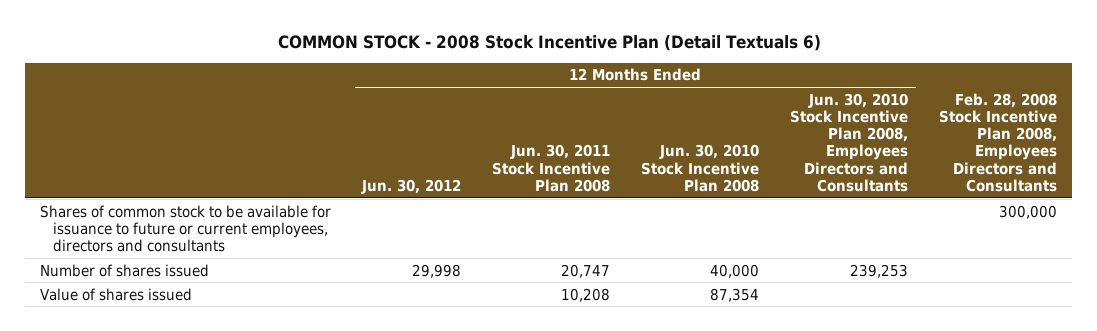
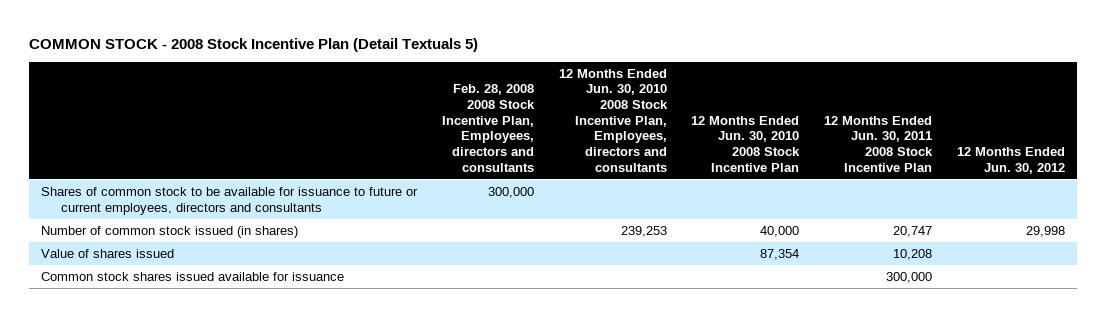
- COMMON STOCK - 2008 Stock Incentive Plan (Detail Textuals 6)
+ COMMON STOCK - 2008 Stock Incentive Plan (Detail Textuals 5)
- | 12 Months Ended Jun. 30, 2012 | 12 Months Ended Jun. 30, 2011 Stock Incentive Plan 2008 | 12 Months Ended Jun. 30, 2010 Stock Incentive Plan 2008 | 12 Months Ended Jun. 30, 2010 Stock Incentive Plan 2008, Employees Directors and Consultants | Feb. 28, 2008 Stock Incentive Plan 2008, Employees Directors and Consultants
+ | Feb. 28, 2008 2008 Stock Incentive Plan, Employees, directors and consultants | 12 Months Ended Jun. 30, 2010 2008 Stock Incentive Plan, Employees, directors and consultants | 12 Months Ended Jun. 30, 2010 2008 Stock Incentive Plan | 12 Months Ended Jun. 30, 2011 2008 Stock Incentive Plan | 12 Months Ended Jun. 30, 2012
- Number of shares issued | 29,998 | 20,747 | 40,000 | 239,253 |
+ Number of common stock issued (in shares) | | 239,253 | 40,000 | 20,747 | 29,998
+ Common stock shares issued available for issuance | | | | 300,000 |

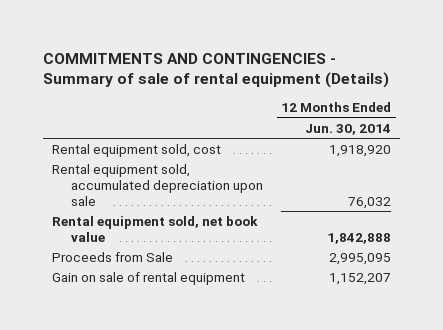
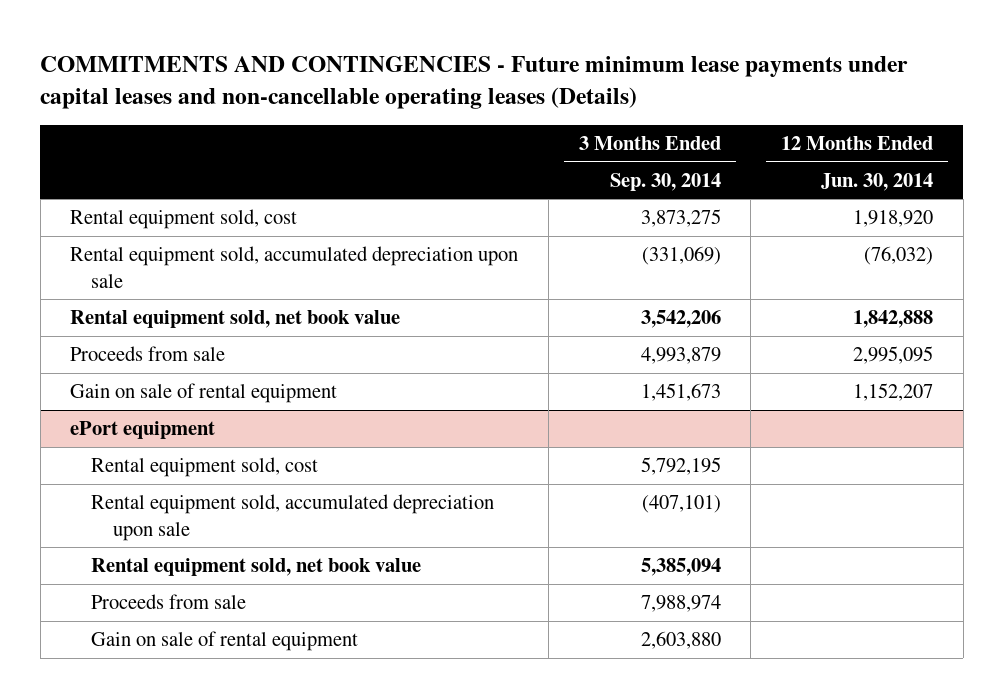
- COMMITMENTS AND CONTINGENCIES - Summary of sale of rental equipment (Details)
+ COMMITMENTS AND CONTINGENCIES - Future minimum lease payments under capital leases and non-cancellable operating leases (Details)
- | 12 Months Ended Jun. 30, 2014
+ | 3 Months Ended Sep. 30, 2014 | 12 Months Ended Jun. 30, 2014
- Rental equipment sold, accumulated depreciation upon sale | 76,032
+ Rental equipment sold, accumulated depreciation upon sale | (331,069) | (76,032)
- Proceeds from Sale | 2,995,095
+ Proceeds from sale | 4,993,879 | 2,995,095
+ ePort equipment
+ Rental equipment sold, cost | 5,792,195 |
+ Rental equipment sold, accumulated depreciation upon sale | (407,101) |
+ Rental equipment sold, net book value | 5,385,094 |
+ Proceeds from sale | 7,988,974 |
+ Gain on sale of rental equipment | 2,603,880 |

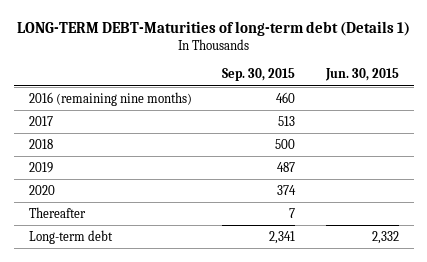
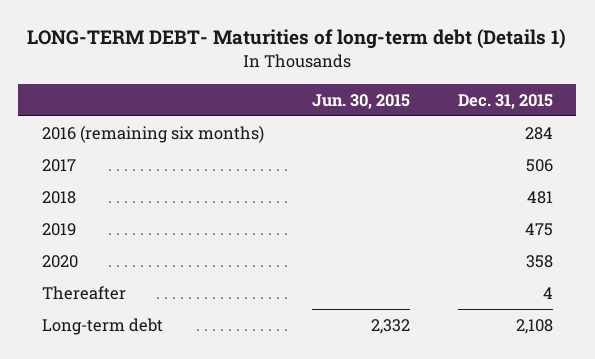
- LONG-TERM DEBT-Maturities of long-term debt (Details 1)
+ LONG-TERM DEBT- Maturities of long-term debt (Details 1)
- | Sep. 30, 2015 | Jun. 30, 2015
+ | Jun. 30, 2015 | Dec. 31, 2015
- 2016 (remaining nine months) | 460 |
+ 2016 (remaining six months) | | 284

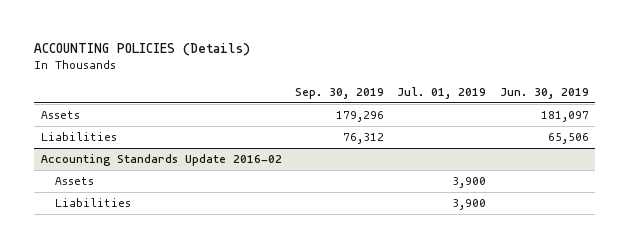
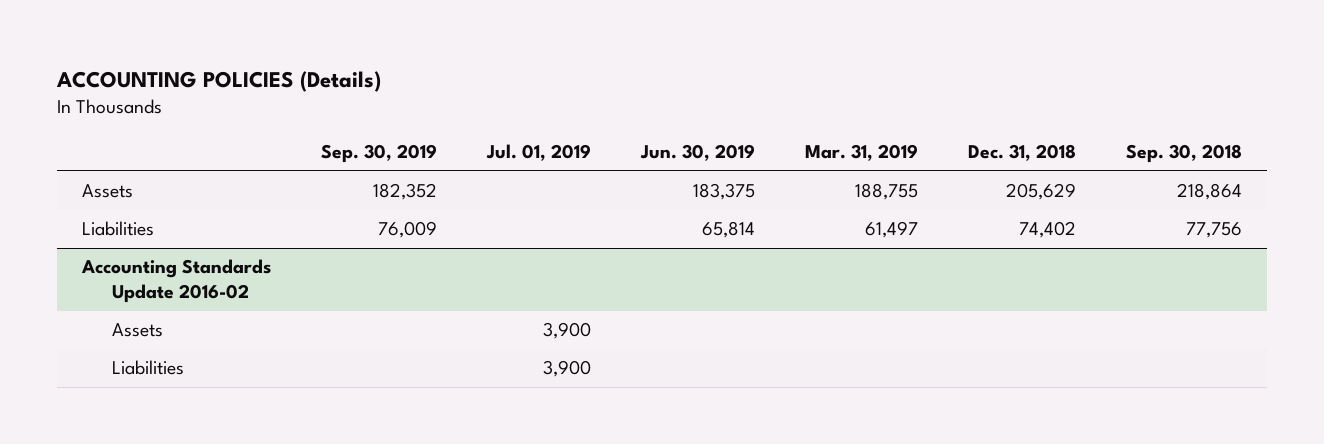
- | Sep. 30, 2019 | Jul. 01, 2019 | Jun. 30, 2019
+ | Sep. 30, 2019 | Jul. 01, 2019 | Jun. 30, 2019 | Mar. 31, 2019 | Dec. 31, 2018 | Sep. 30, 2018
- Assets | 179,296 | | 181,097
- Liabilities | 76,312 | | 65,506
+ Assets | 182,352 | | 183,375 | 188,755 | 205,629 | 218,864
+ Liabilities | 76,009 | | 65,814 | 61,497 | 74,402 | 77,756

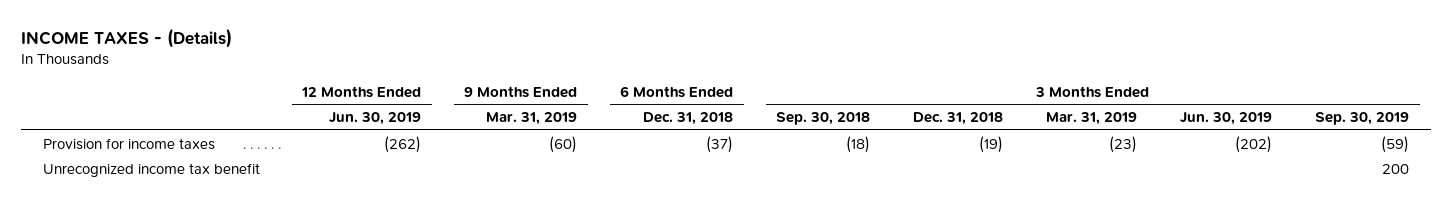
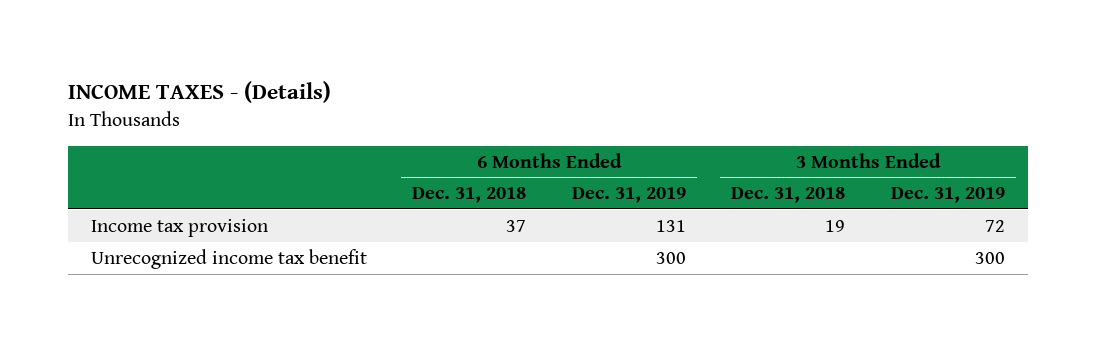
- | 12 Months Ended Jun. 30, 2019 | 9 Months Ended Mar. 31, 2019 | 6 Months Ended Dec. 31, 2018 | 3 Months Ended Sep. 30, 2018 | 3 Months Ended Dec. 31, 2018 | 3 Months Ended Mar. 31, 2019 | 3 Months Ended Jun. 30, 2019 | 3 Months Ended Sep. 30, 2019
+ | 6 Months Ended Dec. 31, 2018 | 6 Months Ended Dec. 31, 2019 | 3 Months Ended Dec. 31, 2018 | 3 Months Ended Dec. 31, 2019
- Provision for income taxes | (262) | (60) | (37) | (18) | (19) | (23) | (202) | (59)
+ Income tax provision | 37 | 131 | 19 | 72

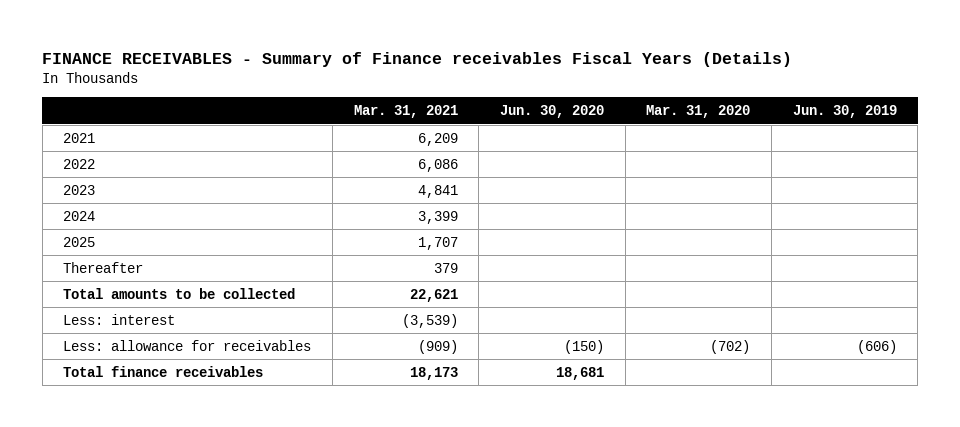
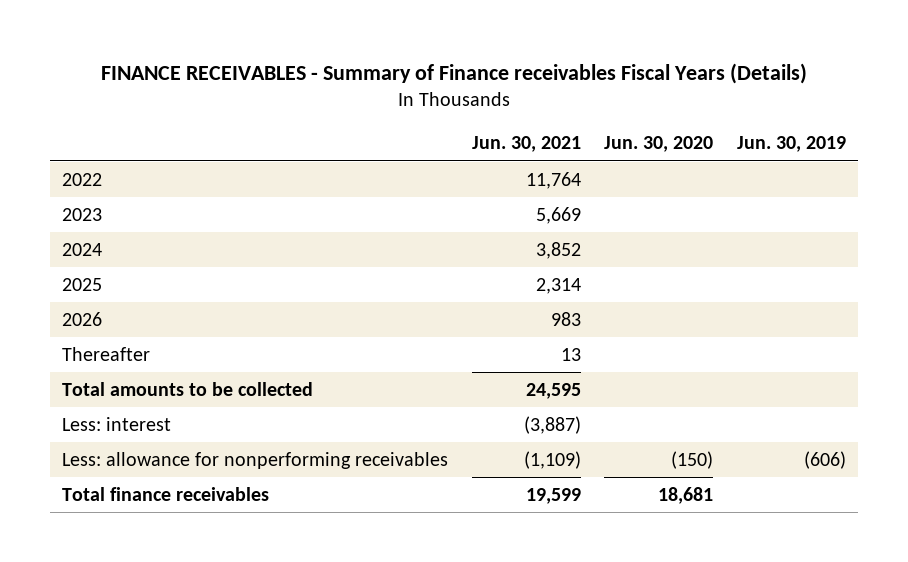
- | Mar. 31, 2021 | Jun. 30, 2020 | Mar. 31, 2020 | Jun. 30, 2019
+ | Jun. 30, 2021 | Jun. 30, 2020 | Jun. 30, 2019
- 2021 | 6,209 | | |
+ 2026 | 983 | |
- Less: allowance for receivables | (909) | (150) | (702) | (606)
+ Less: allowance for nonperforming receivables | (1,109) | (150) | (606)

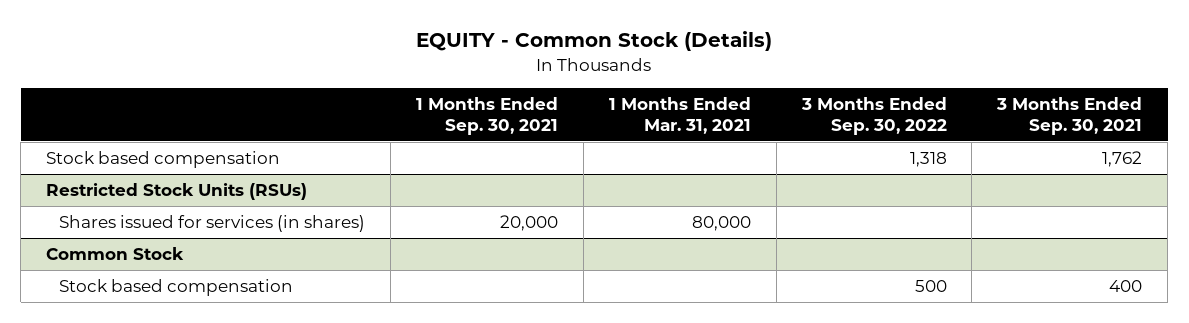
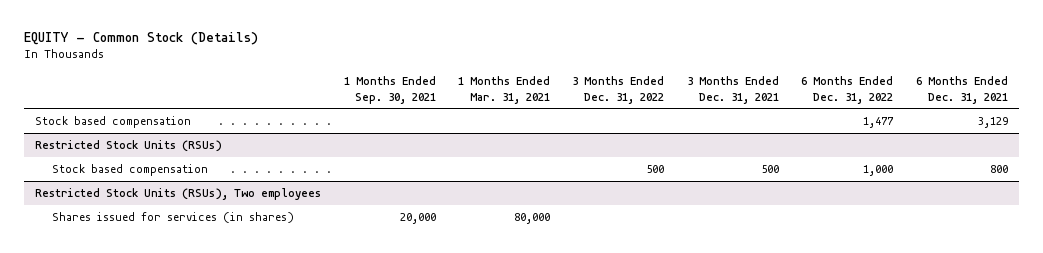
- | 1 Months Ended Sep. 30, 2021 | 1 Months Ended Mar. 31, 2021 | 3 Months Ended Sep. 30, 2022 | 3 Months Ended Sep. 30, 2021
+ | 1 Months Ended Sep. 30, 2021 | 1 Months Ended Mar. 31, 2021 | 3 Months Ended Dec. 31, 2022 | 3 Months Ended Dec. 31, 2021 | 6 Months Ended Dec. 31, 2022 | 6 Months Ended Dec. 31, 2021
@ Restricted Stock Units (RSUs)
- Shares issued for services (in shares) | 20,000 | 80,000 | |
- Common Stock
- Stock based compensation | | | 500 | 400
@ Restricted Stock Units (RSUs)
+ Stock based compensation | | | 500 | 500 | 1,000 | 800
+ Restricted Stock Units (RSUs), Two employees
+ Shares issued for services (in shares) | 20,000 | 80,000 | | | |

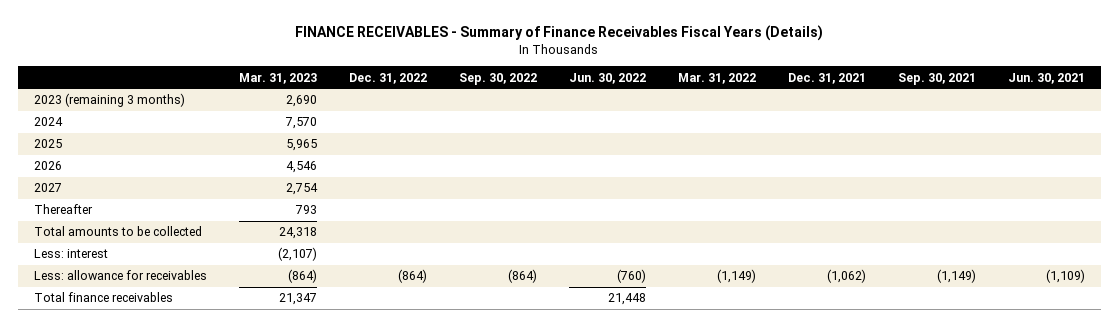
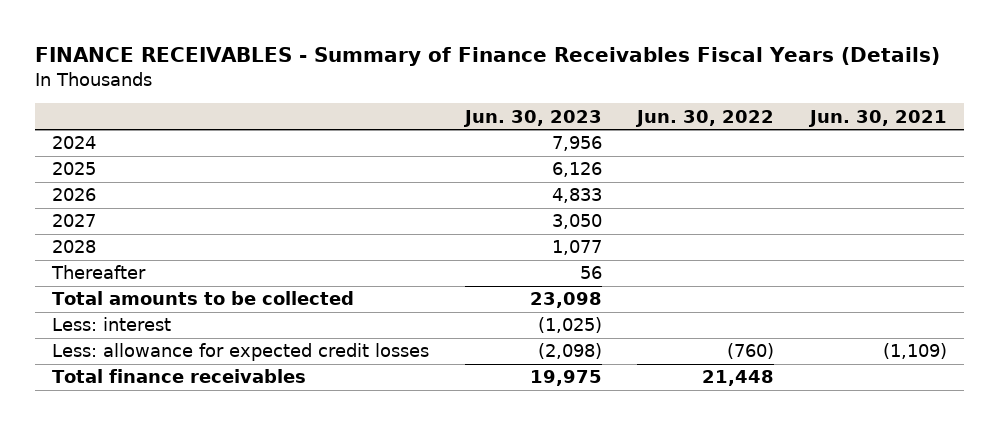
- | Mar. 31, 2023 | Dec. 31, 2022 | Sep. 30, 2022 | Jun. 30, 2022 | Mar. 31, 2022 | Dec. 31, 2021 | Sep. 30, 2021 | Jun. 30, 2021
+ | Jun. 30, 2023 | Jun. 30, 2022 | Jun. 30, 2021
- 2023 (remaining 3 months) | 2,690 | | | | | | |
+ 2028 | 1,077 | |
- Less: allowance for receivables | (864) | (864) | (864) | (760) | (1,149) | (1,062) | (1,149) | (1,109)
+ Less: allowance for expected credit losses | (2,098) | (760) | (1,109)

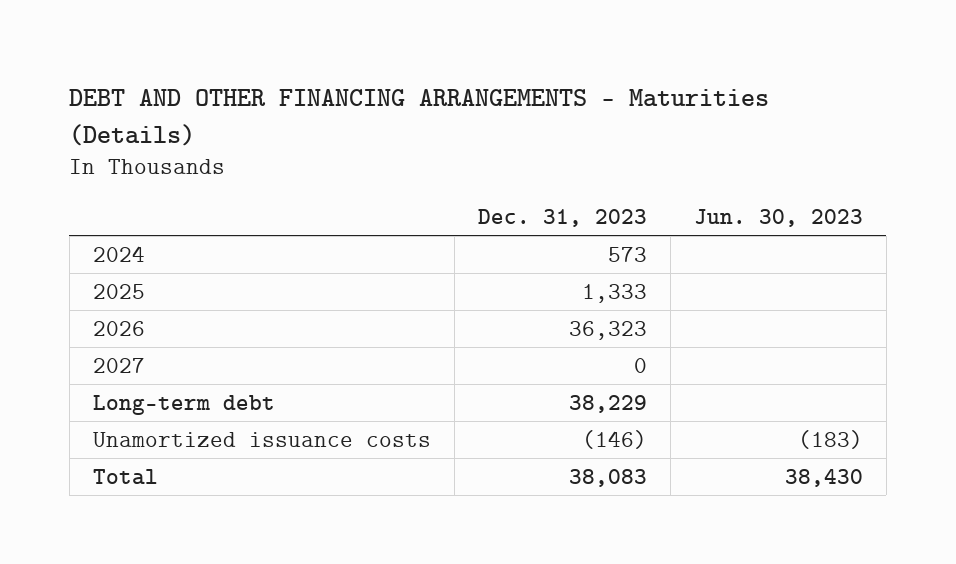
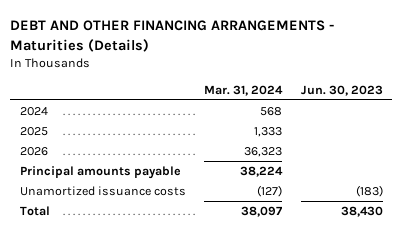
- | Dec. 31, 2023 | Jun. 30, 2023
+ | Mar. 31, 2024 | Jun. 30, 2023
- 2027 | 0 |
- Long-term debt | 38,229 |
+ Principal amounts payable | 38,224 |

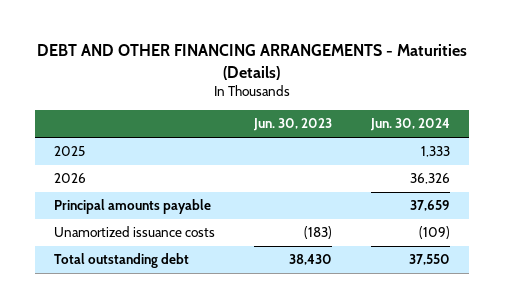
- | Mar. 31, 2024 | Jun. 30, 2023
+ | Jun. 30, 2023 | Jun. 30, 2024
- 2024 | 568 |
- Total | 38,097 | 38,430
+ Total outstanding debt | 38,430 | 37,550

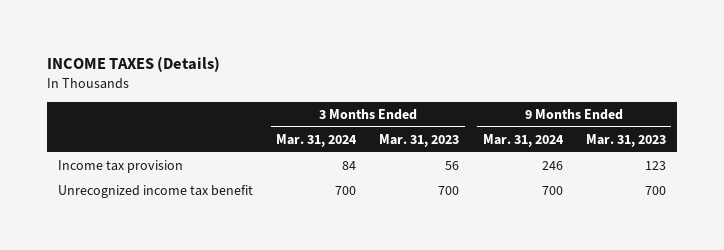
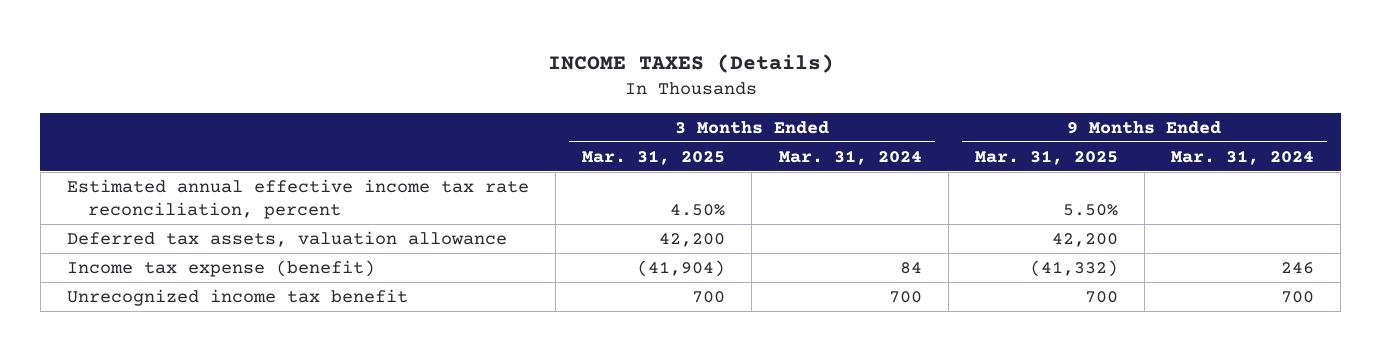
- | 3 Months Ended Mar. 31, 2024 | 3 Months Ended Mar. 31, 2023 | 9 Months Ended Mar. 31, 2024 | 9 Months Ended Mar. 31, 2023
+ | 3 Months Ended Mar. 31, 2025 | 3 Months Ended Mar. 31, 2024 | 9 Months Ended Mar. 31, 2025 | 9 Months Ended Mar. 31, 2024
- Income tax provision | 84 | 56 | 246 | 123
+ Estimated annual effective income tax rate reconciliation, percent | 4.50% | | 5.50% |
+ Deferred tax assets, valuation allowance | 42,200 | | 42,200 |
+ Income tax expense (benefit) | (41,904) | 84 | (41,332) | 246

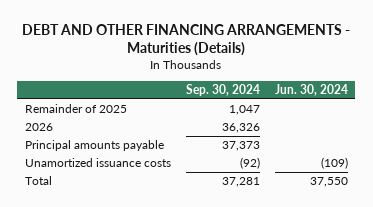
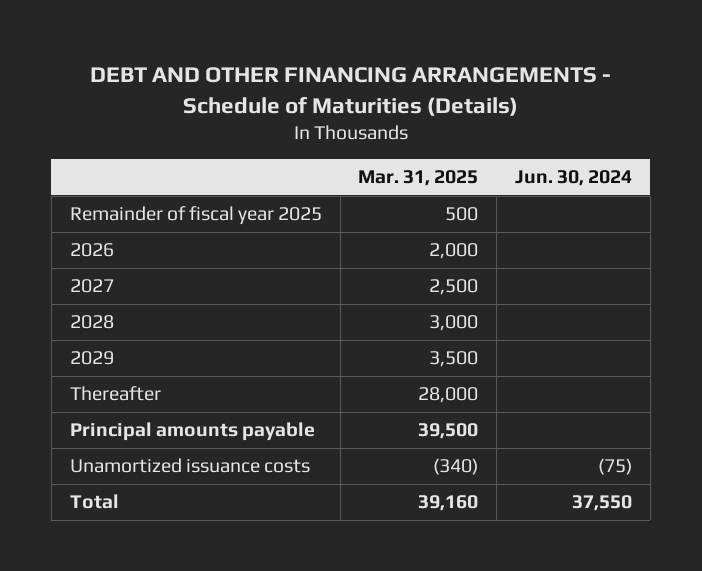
- DEBT AND OTHER FINANCING ARRANGEMENTS - Maturities (Details)
+ DEBT AND OTHER FINANCING ARRANGEMENTS - Schedule of Maturities (Details)
- | Sep. 30, 2024 | Jun. 30, 2024
+ | Mar. 31, 2025 | Jun. 30, 2024
- Remainder of 2025 | 1,047 |
+ Remainder of fiscal year 2025 | 500 |
+ 2027 | 2,500 |
+ 2028 | 3,000 |
+ 2029 | 3,500 |
+ Thereafter | 28,000 |
- Unamortized issuance costs | (92) | (109)
+ Unamortized issuance costs | (340) | (75)

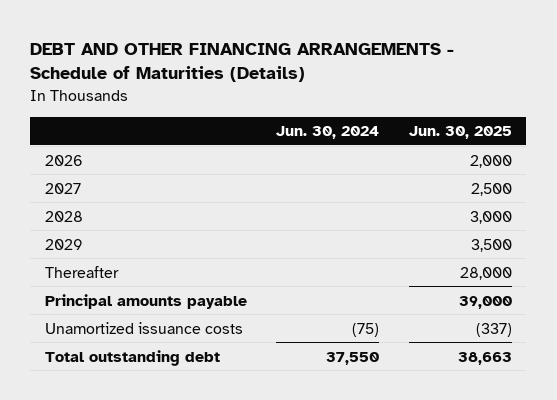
- | Mar. 31, 2025 | Jun. 30, 2024
+ | Jun. 30, 2024 | Jun. 30, 2025
- Remainder of fiscal year 2025 | 500 |
- Total | 39,160 | 37,550
+ Total outstanding debt | 37,550 | 38,663

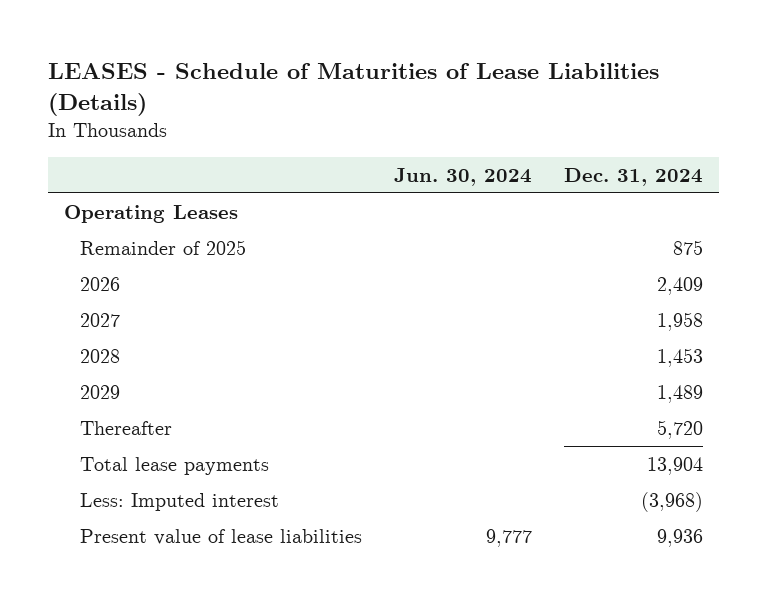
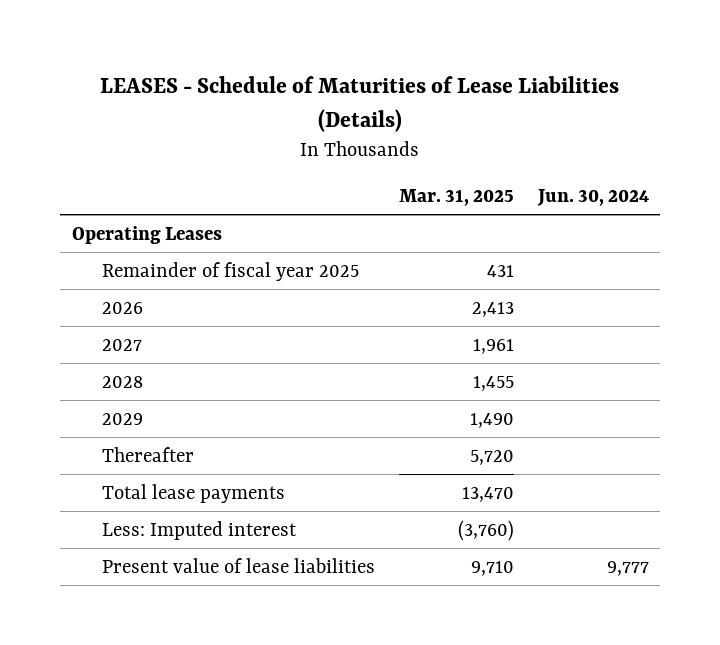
- | Jun. 30, 2024 | Dec. 31, 2024
+ | Mar. 31, 2025 | Jun. 30, 2024
- Remainder of 2025 | | 875
+ Remainder of fiscal year 2025 | 431 |

